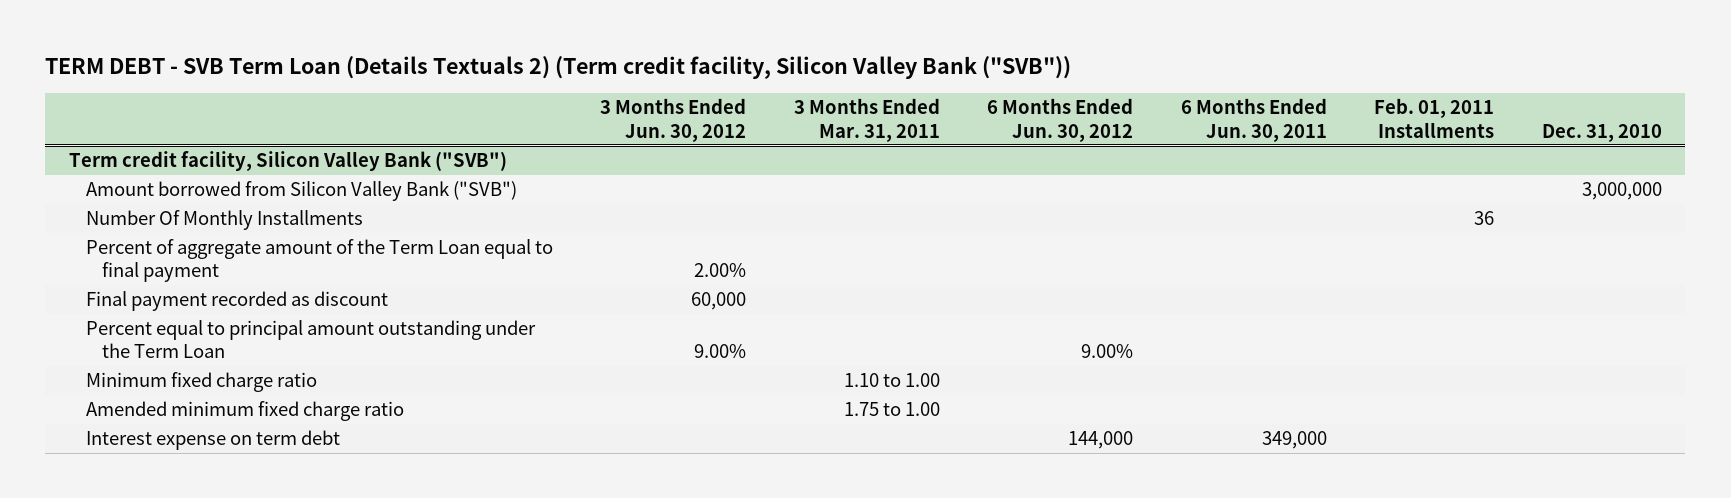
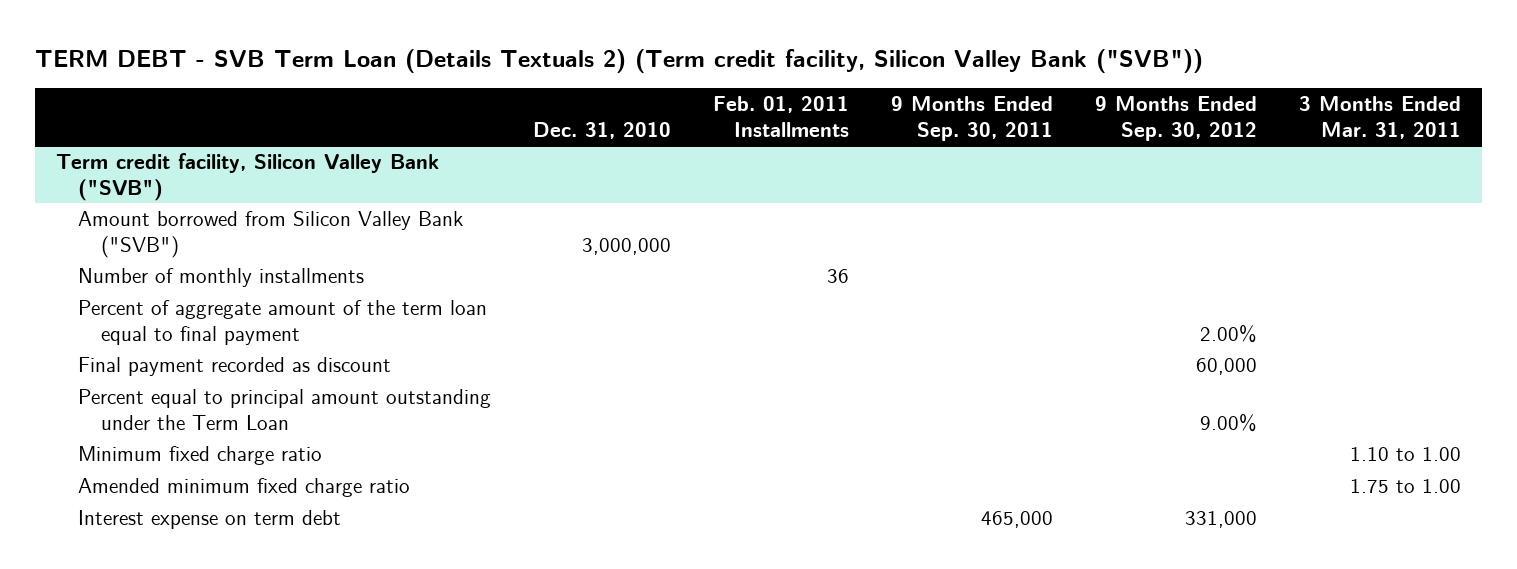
- | 3 Months Ended Jun. 30, 2012 | 3 Months Ended Mar. 31, 2011 | 6 Months Ended Jun. 30, 2012 | 6 Months Ended Jun. 30, 2011 | Feb. 01, 2011 Installments | Dec. 31, 2010
+ | Dec. 31, 2010 | Feb. 01, 2011 Installments | 9 Months Ended Sep. 30, 2011 | 9 Months Ended Sep. 30, 2012 | 3 Months Ended Mar. 31, 2011
@ Term credit facility, Silicon Valley Bank ("SVB")
- Number Of Monthly Installments | | | | | 36 |
- Percent of aggregate amount of the Term Loan equal to final payment | 2.00% | | | | |
+ Number of monthly installments | | 36 | | |
+ Percent of aggregate amount of the term loan equal to final payment | | | | 2.00% |

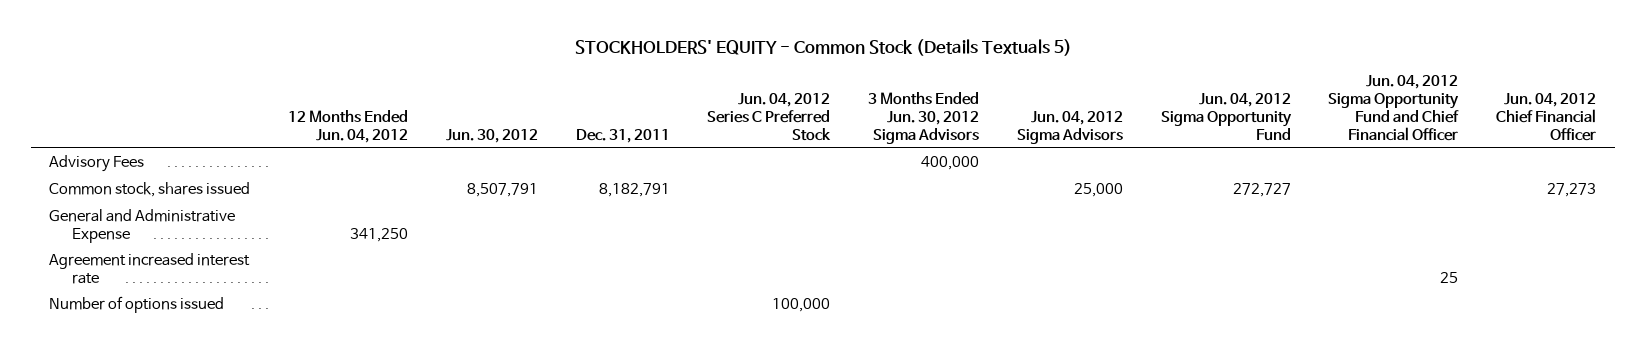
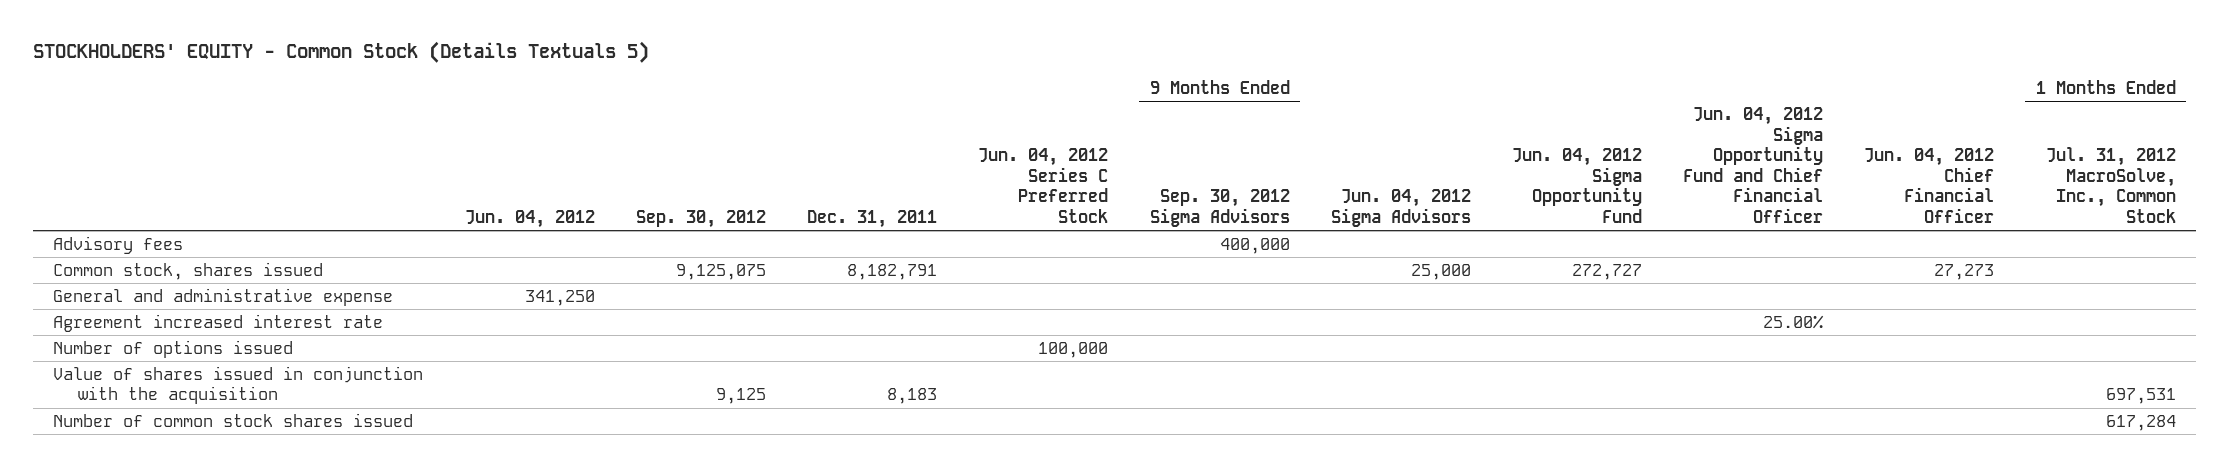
- | 12 Months Ended Jun. 04, 2012 | Jun. 30, 2012 | Dec. 31, 2011 | Jun. 04, 2012 Series C Preferred Stock | 3 Months Ended Jun. 30, 2012 Sigma Advisors | Jun. 04, 2012 Sigma Advisors | Jun. 04, 2012 Sigma Opportunity Fund | Jun. 04, 2012 Sigma Opportunity Fund and Chief Financial Officer | Jun. 04, 2012 Chief Financial Officer
+ | Jun. 04, 2012 | Sep. 30, 2012 | Dec. 31, 2011 | Jun. 04, 2012 Series C Preferred Stock | 9 Months Ended Sep. 30, 2012 Sigma Advisors | Jun. 04, 2012 Sigma Advisors | Jun. 04, 2012 Sigma Opportunity Fund | Jun. 04, 2012 Sigma Opportunity Fund and Chief Financial Officer | Jun. 04, 2012 Chief Financial Officer | 1 Months Ended Jul. 31, 2012 MacroSolve, Inc., Common Stock
- Advisory Fees | | | | | 400,000 | | | |
+ Advisory fees | | | | | 400,000 | | | | |
- General and Administrative Expense | 341,250 | | | | | | | |
- Agreement increased interest rate | | | | | | | | 25 |
+ General and administrative expense | 341,250 | | | | | | | | |
+ Agreement increased interest rate | | | | | | | | 25.00% | |
+ Value of shares issued in conjunction with the acquisition | | 9,125 | 8,183 | | | | | | | 697,531
+ Number of common stock shares issued | | | | | | | | | | 617,284

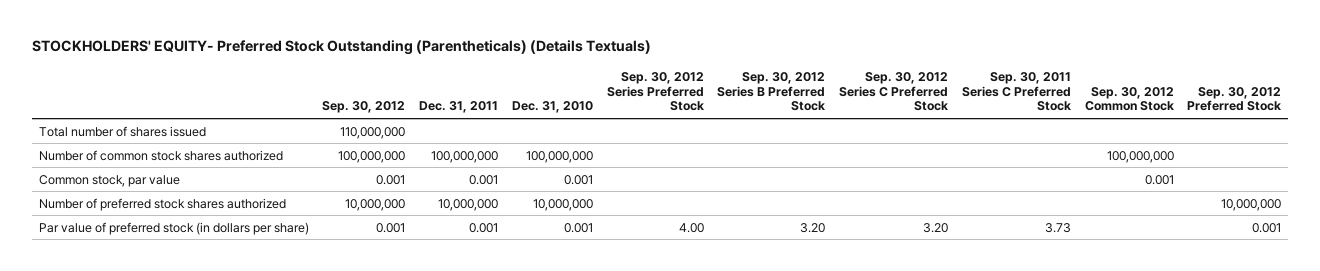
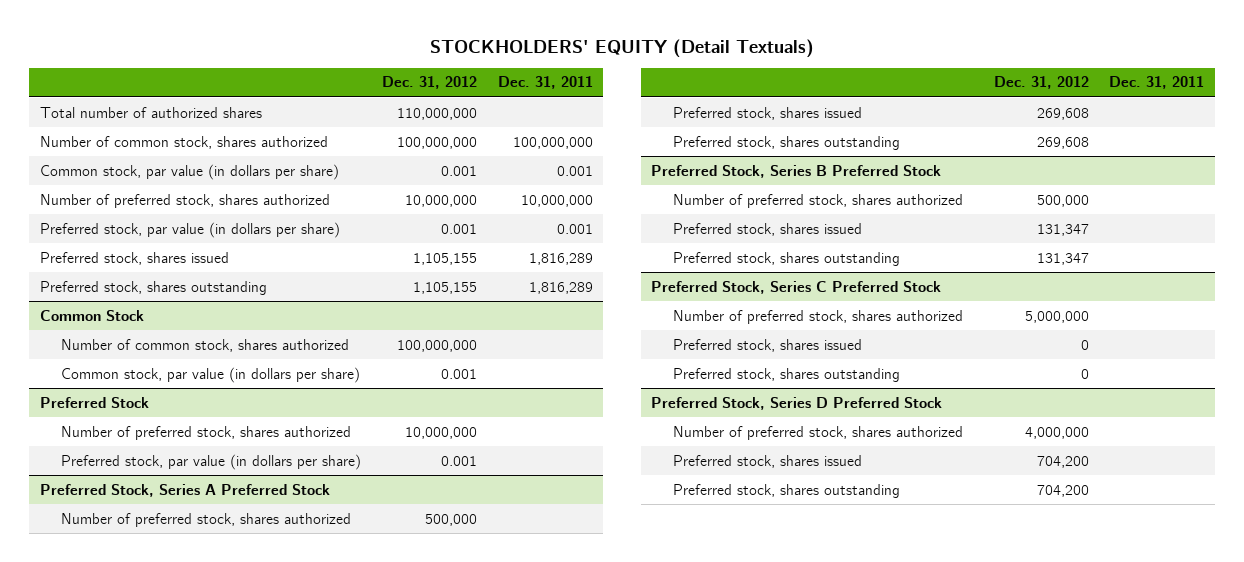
- STOCKHOLDERS' EQUITY- Preferred Stock Outstanding (Parentheticals) (Details Textuals)
+ STOCKHOLDERS' EQUITY (Detail Textuals)
- | Sep. 30, 2012 | Dec. 31, 2011 | Dec. 31, 2010 | Sep. 30, 2012 Series Preferred Stock | Sep. 30, 2012 Series B Preferred Stock | Sep. 30, 2012 Series C Preferred Stock | Sep. 30, 2011 Series C Preferred Stock | Sep. 30, 2012 Common Stock | Sep. 30, 2012 Preferred Stock
+ | Dec. 31, 2012 | Dec. 31, 2011
- Total number of shares issued | 110,000,000 | | | | | | | |
- Number of common stock shares authorized | 100,000,000 | 100,000,000 | 100,000,000 | | | | | 100,000,000 |
- Common stock, par value | 0.001 | 0.001 | 0.001 | | | | | 0.001 |
- Number of preferred stock shares authorized | 10,000,000 | 10,000,000 | 10,000,000 | | | | | | 10,000,000
- Par value of preferred stock (in dollars per share) | 0.001 | 0.001 | 0.001 | 4.00 | 3.20 | 3.20 | 3.73 | | 0.001
+ Total number of authorized shares | 110,000,000 |
+ Number of common stock, shares authorized | 100,000,000 | 100,000,000
+ Common stock, par value (in dollars per share) | 0.001 | 0.001
+ Number of preferred stock, shares authorized | 10,000,000 | 10,000,000
+ Preferred stock, par value (in dollars per share) | 0.001 | 0.001
+ Preferred stock, shares issued | 1,105,155 | 1,816,289
+ Preferred stock, shares outstanding | 1,105,155 | 1,816,289
+ Common Stock
+ Number of common stock, shares authorized | 100,000,000 |
+ Common stock, par value (in dollars per share) | 0.001 |
+ Preferred Stock
+ Number of preferred stock, shares authorized | 10,000,000 |
+ Preferred stock, par value (in dollars per share) | 0.001 |
+ Preferred Stock, Series A Preferred Stock
+ Number of preferred stock, shares authorized | 500,000 |
+ Preferred stock, shares issued | 269,608 |
+ Preferred stock, shares outstanding | 269,608 |
+ Preferred Stock, Series B Preferred Stock
+ Number of preferred stock, shares authorized | 500,000 |
+ Preferred stock, shares issued | 131,347 |
+ Preferred stock, shares outstanding | 131,347 |
+ Preferred Stock, Series C Preferred Stock
+ Number of preferred stock, shares authorized | 5,000,000 |
+ Preferred stock, shares issued | 0 |
+ Preferred stock, shares outstanding | 0 |
+ Preferred Stock, Series D Preferred Stock
+ Number of preferred stock, shares authorized | 4,000,000 |
+ Preferred stock, shares issued | 704,200 |
+ Preferred stock, shares outstanding | 704,200 |

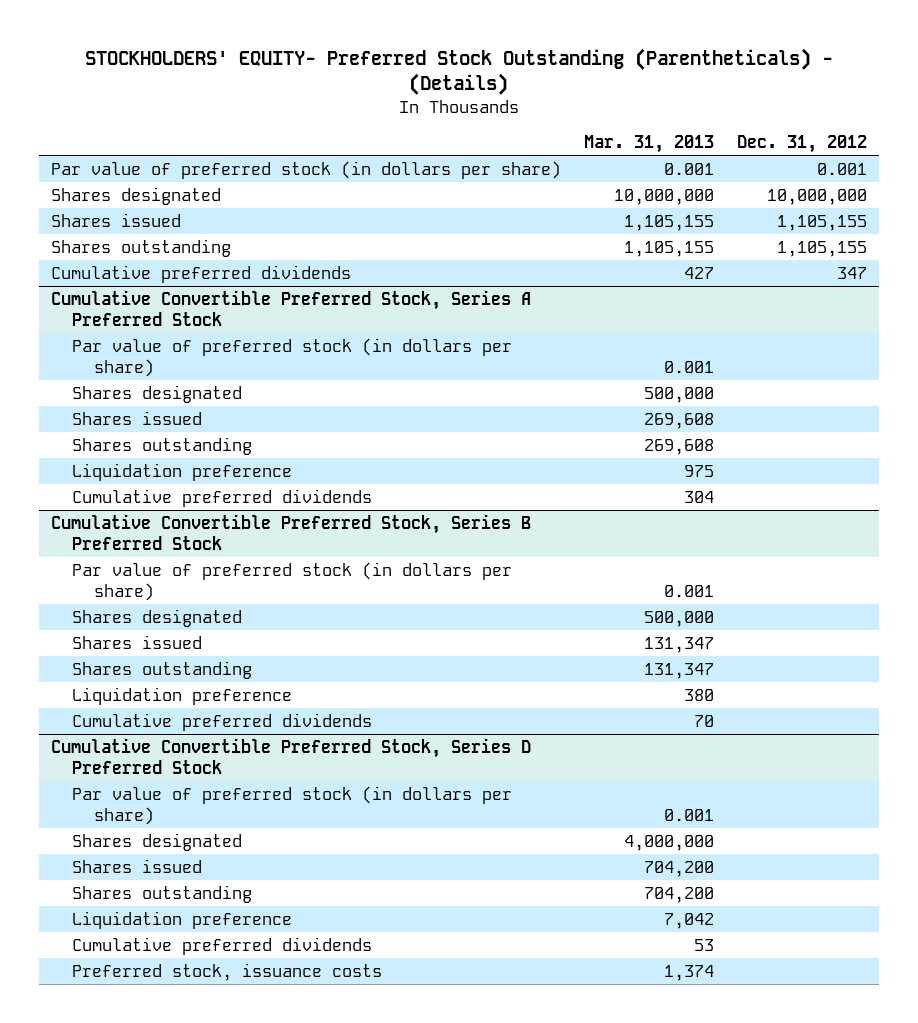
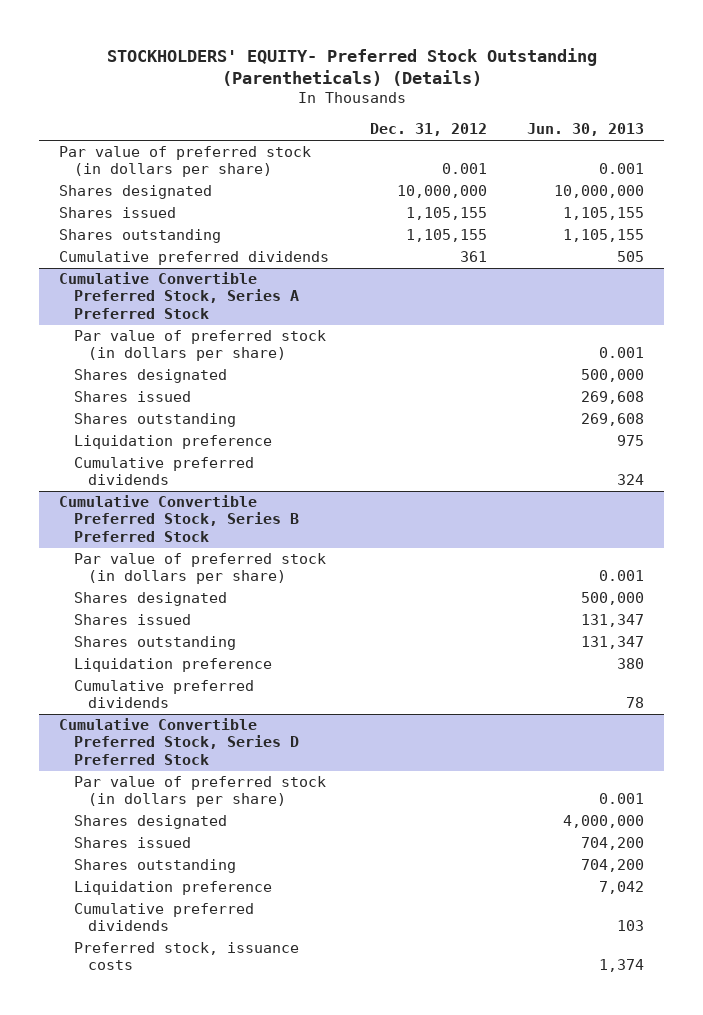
- STOCKHOLDERS' EQUITY- Preferred Stock Outstanding (Parentheticals) - (Details)
+ STOCKHOLDERS' EQUITY- Preferred Stock Outstanding (Parentheticals) (Details)
- | Mar. 31, 2013 | Dec. 31, 2012
+ | Dec. 31, 2012 | Jun. 30, 2013
- Cumulative preferred dividends | 427 | 347
+ Cumulative preferred dividends | 361 | 505

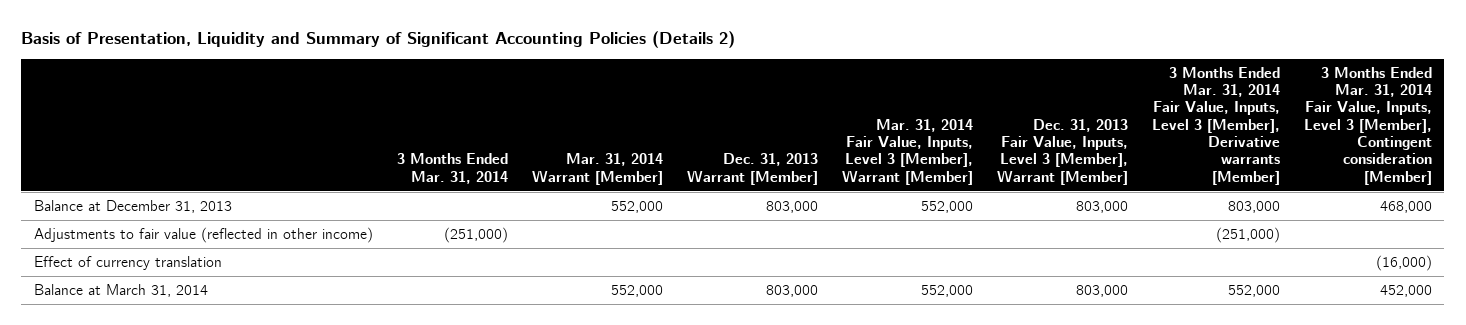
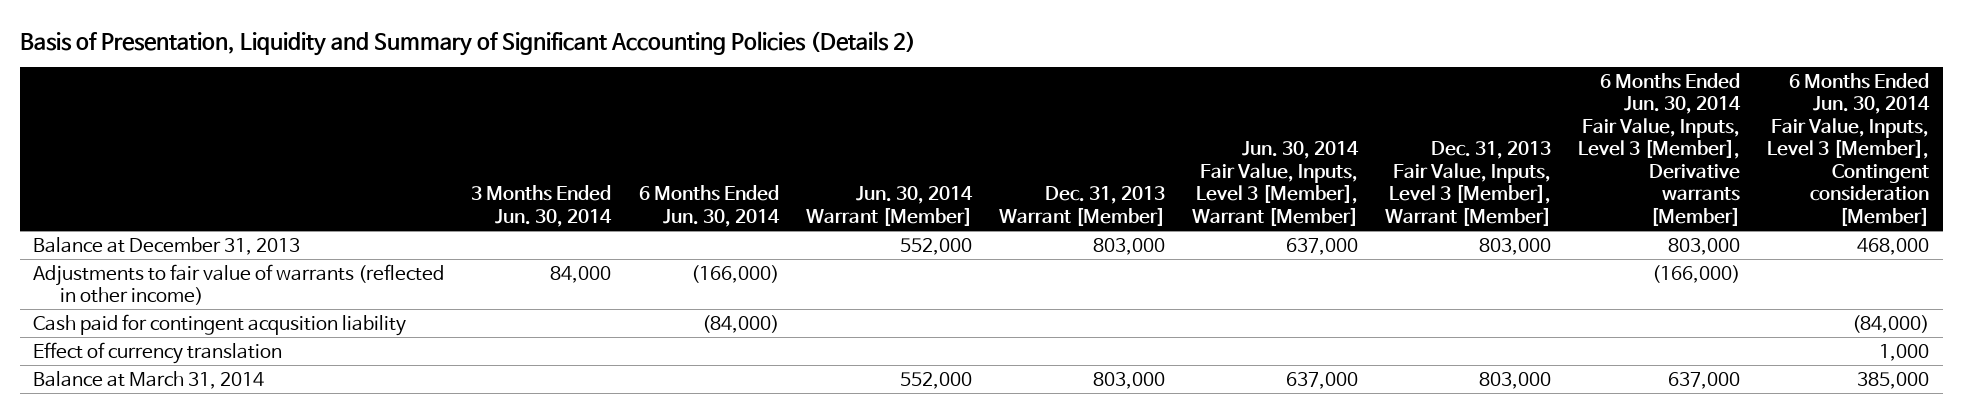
- | 3 Months Ended Mar. 31, 2014 | Mar. 31, 2014 Warrant [Member] | Dec. 31, 2013 Warrant [Member] | Mar. 31, 2014 Fair Value, Inputs, Level 3 [Member], Warrant [Member] | Dec. 31, 2013 Fair Value, Inputs, Level 3 [Member], Warrant [Member] | 3 Months Ended Mar. 31, 2014 Fair Value, Inputs, Level 3 [Member], Derivative warrants [Member] | 3 Months Ended Mar. 31, 2014 Fair Value, Inputs, Level 3 [Member], Contingent consideration [Member]
+ | 3 Months Ended Jun. 30, 2014 | 6 Months Ended Jun. 30, 2014 | Jun. 30, 2014 Warrant [Member] | Dec. 31, 2013 Warrant [Member] | Jun. 30, 2014 Fair Value, Inputs, Level 3 [Member], Warrant [Member] | Dec. 31, 2013 Fair Value, Inputs, Level 3 [Member], Warrant [Member] | 6 Months Ended Jun. 30, 2014 Fair Value, Inputs, Level 3 [Member], Derivative warrants [Member] | 6 Months Ended Jun. 30, 2014 Fair Value, Inputs, Level 3 [Member], Contingent consideration [Member]
- Adjustments to fair value (reflected in other income) | (251,000) | | | | | (251,000) |
+ Adjustments to fair value of warrants (reflected in other income) | 84,000 | (166,000) | | | | | (166,000) |
+ Cash paid for contingent acqusition liability | | (84,000) | | | | | | (84,000)

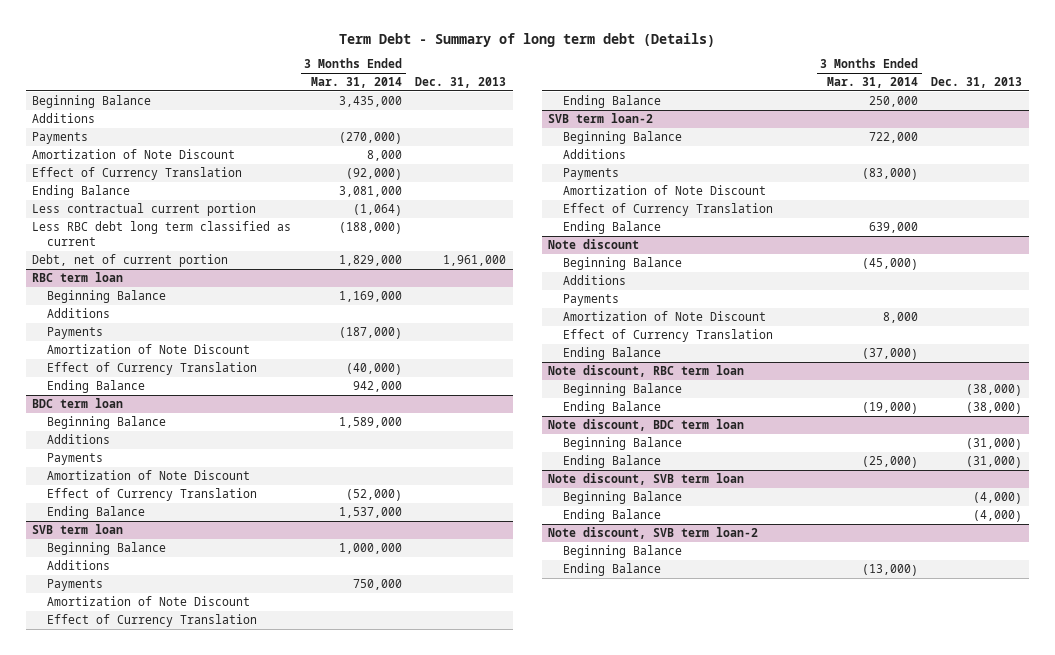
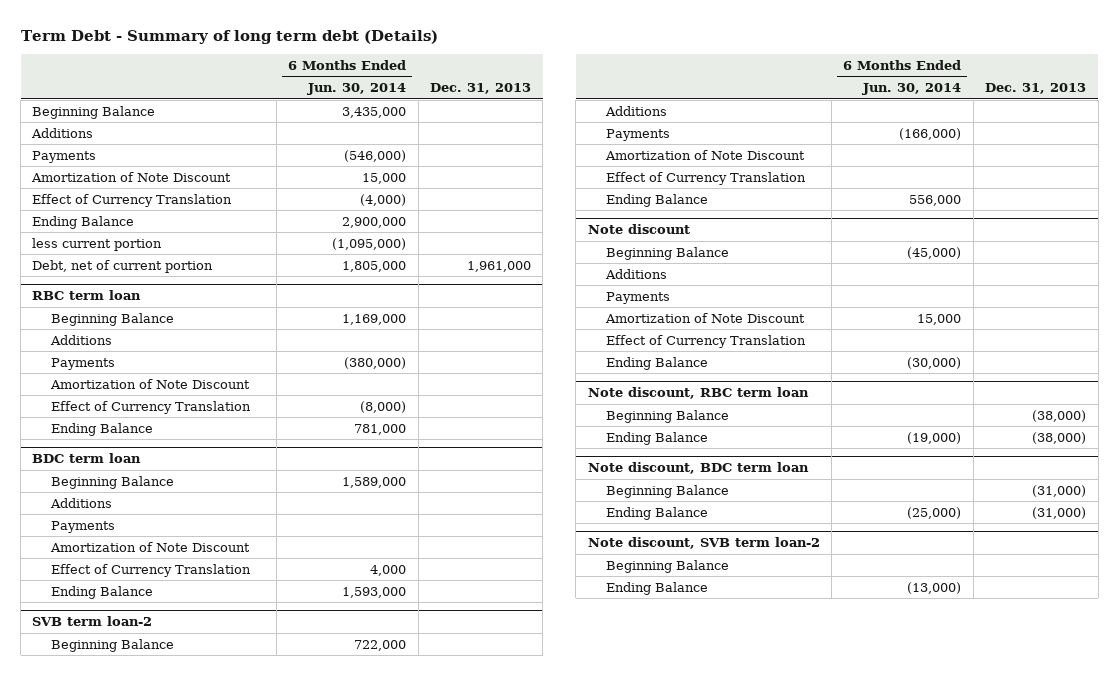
- | 3 Months Ended Mar. 31, 2014 | Dec. 31, 2013
+ | 6 Months Ended Jun. 30, 2014 | Dec. 31, 2013
- Less contractual current portion | (1,064) |
- Less RBC debt long term classified as current | (188,000) |
+ less current portion | (1,095,000) |
- SVB term loan
- Beginning Balance | 1,000,000 |
- Additions
- Payments | 750,000 |
- Amortization of Note Discount
- Effect of Currency Translation
- Ending Balance | 250,000 |
- Note discount, SVB term loan
- Beginning Balance | | (4,000)
- Ending Balance | | (4,000)

